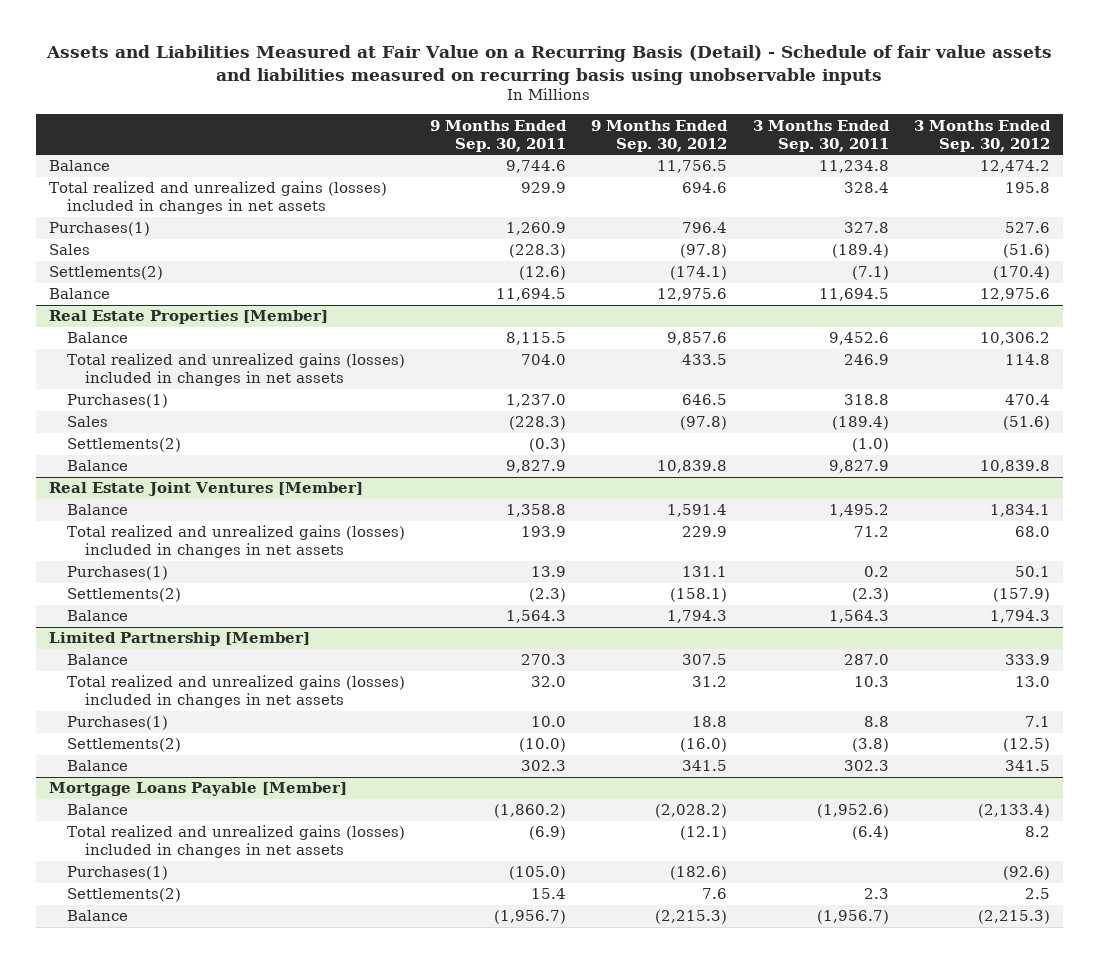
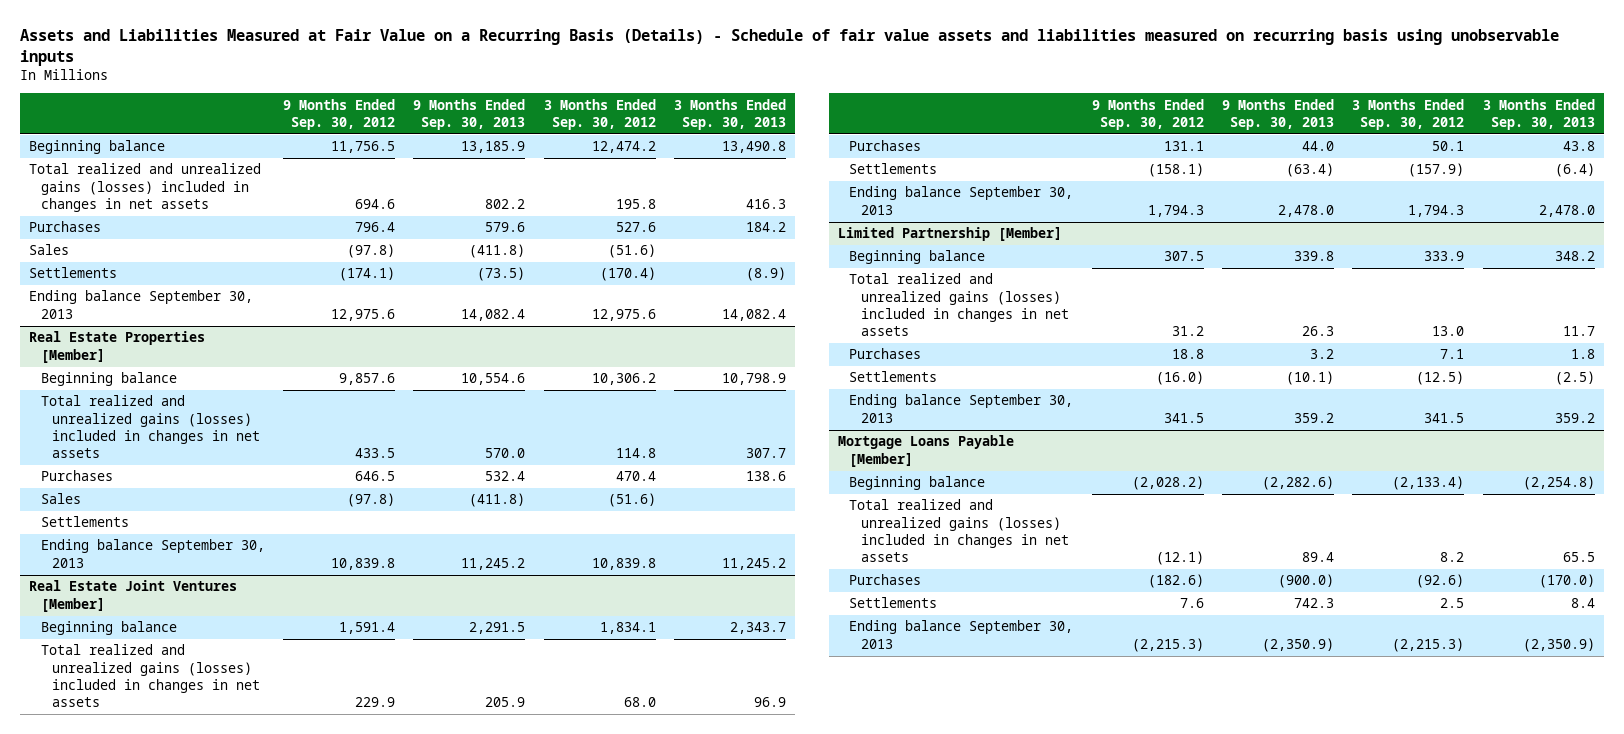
- Assets and Liabilities Measured at Fair Value on a Recurring Basis (Detail) - Schedule of fair value assets and liabilities measured on recurring basis using unobservable inputs
+ Assets and Liabilities Measured at Fair Value on a Recurring Basis (Details) - Schedule of fair value assets and liabilities measured on recurring basis using unobservable inputs
- | 9 Months Ended Sep. 30, 2011 | 9 Months Ended Sep. 30, 2012 | 3 Months Ended Sep. 30, 2011 | 3 Months Ended Sep. 30, 2012
+ | 9 Months Ended Sep. 30, 2012 | 9 Months Ended Sep. 30, 2013 | 3 Months Ended Sep. 30, 2012 | 3 Months Ended Sep. 30, 2013
- Balance | 9,744.6 | 11,756.5 | 11,234.8 | 12,474.2
+ Beginning balance | 11,756.5 | 13,185.9 | 12,474.2 | 13,490.8
- Purchases(1) | 1,260.9 | 796.4 | 327.8 | 527.6
+ Purchases | 796.4 | 579.6 | 527.6 | 184.2
- Settlements(2) | (12.6) | (174.1) | (7.1) | (170.4)
- Balance | 11,694.5 | 12,975.6 | 11,694.5 | 12,975.6
+ Settlements | (174.1) | (73.5) | (170.4) | (8.9)
+ Ending balance September 30, 2013 | 12,975.6 | 14,082.4 | 12,975.6 | 14,082.4
@ Real Estate Properties [Member]
- Balance | 8,115.5 | 9,857.6 | 9,452.6 | 10,306.2
+ Beginning balance | 9,857.6 | 10,554.6 | 10,306.2 | 10,798.9
- Purchases(1) | 1,237.0 | 646.5 | 318.8 | 470.4
+ Purchases | 646.5 | 532.4 | 470.4 | 138.6
- Settlements(2) | (0.3) | | (1.0) |
- Balance | 9,827.9 | 10,839.8 | 9,827.9 | 10,839.8
+ Settlements
+ Ending balance September 30, 2013 | 10,839.8 | 11,245.2 | 10,839.8 | 11,245.2
@ Real Estate Joint Ventures [Member]
- Balance | 1,358.8 | 1,591.4 | 1,495.2 | 1,834.1
+ Beginning balance | 1,591.4 | 2,291.5 | 1,834.1 | 2,343.7
- Purchases(1) | 13.9 | 131.1 | 0.2 | 50.1
- Settlements(2) | (2.3) | (158.1) | (2.3) | (157.9)
- Balance | 1,564.3 | 1,794.3 | 1,564.3 | 1,794.3
+ Purchases | 131.1 | 44.0 | 50.1 | 43.8
+ Settlements | (158.1) | (63.4) | (157.9) | (6.4)
+ Ending balance September 30, 2013 | 1,794.3 | 2,478.0 | 1,794.3 | 2,478.0
@ Limited Partnership [Member]
- Balance | 270.3 | 307.5 | 287.0 | 333.9
+ Beginning balance | 307.5 | 339.8 | 333.9 | 348.2
- Purchases(1) | 10.0 | 18.8 | 8.8 | 7.1
- Settlements(2) | (10.0) | (16.0) | (3.8) | (12.5)
- Balance | 302.3 | 341.5 | 302.3 | 341.5
+ Purchases | 18.8 | 3.2 | 7.1 | 1.8
+ Settlements | (16.0) | (10.1) | (12.5) | (2.5)
+ Ending balance September 30, 2013 | 341.5 | 359.2 | 341.5 | 359.2
@ Mortgage Loans Payable [Member]
- Balance | (1,860.2) | (2,028.2) | (1,952.6) | (2,133.4)
+ Beginning balance | (2,028.2) | (2,282.6) | (2,133.4) | (2,254.8)
- Purchases(1) | (105.0) | (182.6) | | (92.6)
- Settlements(2) | 15.4 | 7.6 | 2.3 | 2.5
- Balance | (1,956.7) | (2,215.3) | (1,956.7) | (2,215.3)
+ Purchases | (182.6) | (900.0) | (92.6) | (170.0)
+ Settlements | 7.6 | 742.3 | 2.5 | 8.4
+ Ending balance September 30, 2013 | (2,215.3) | (2,350.9) | (2,215.3) | (2,350.9)

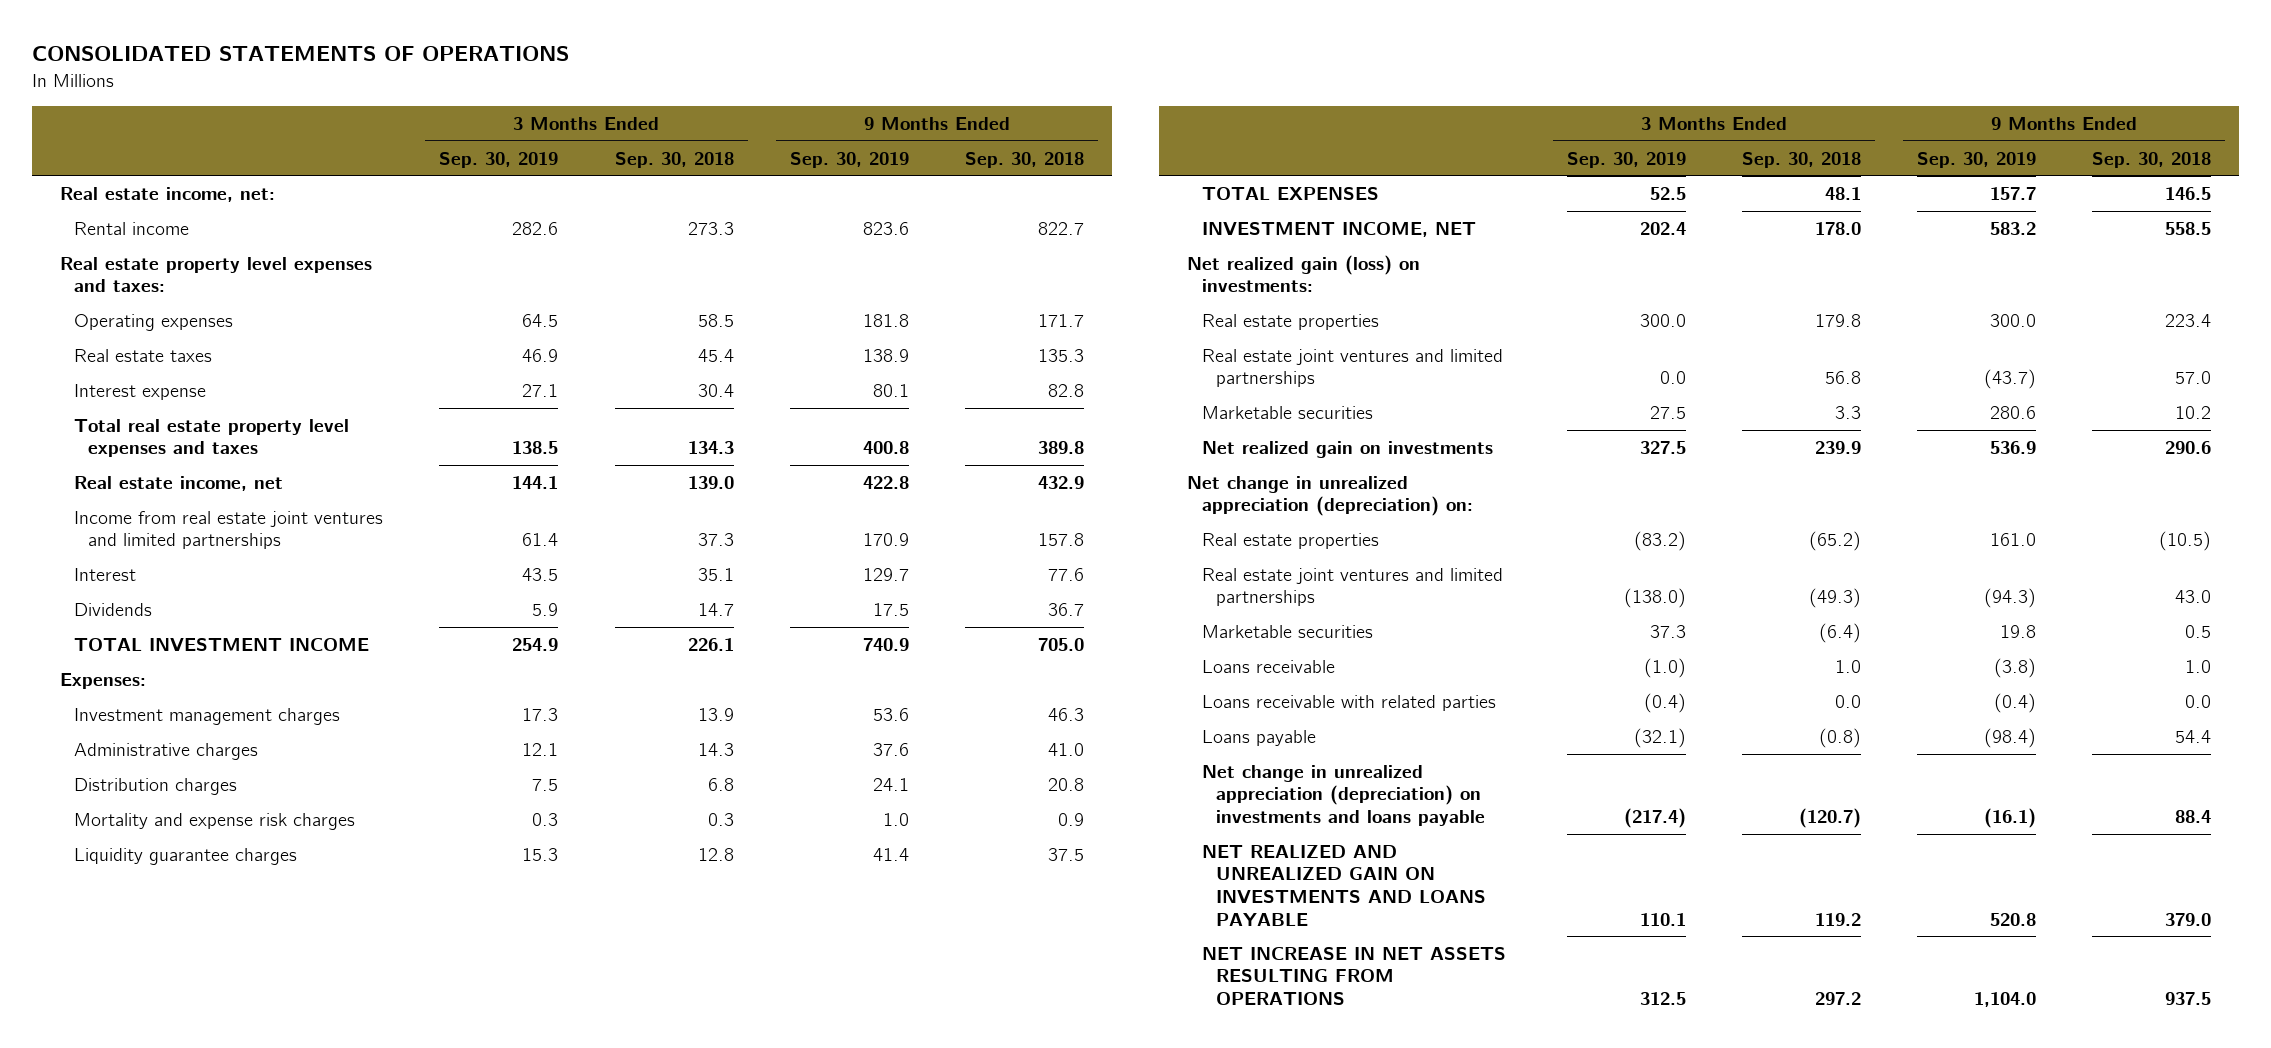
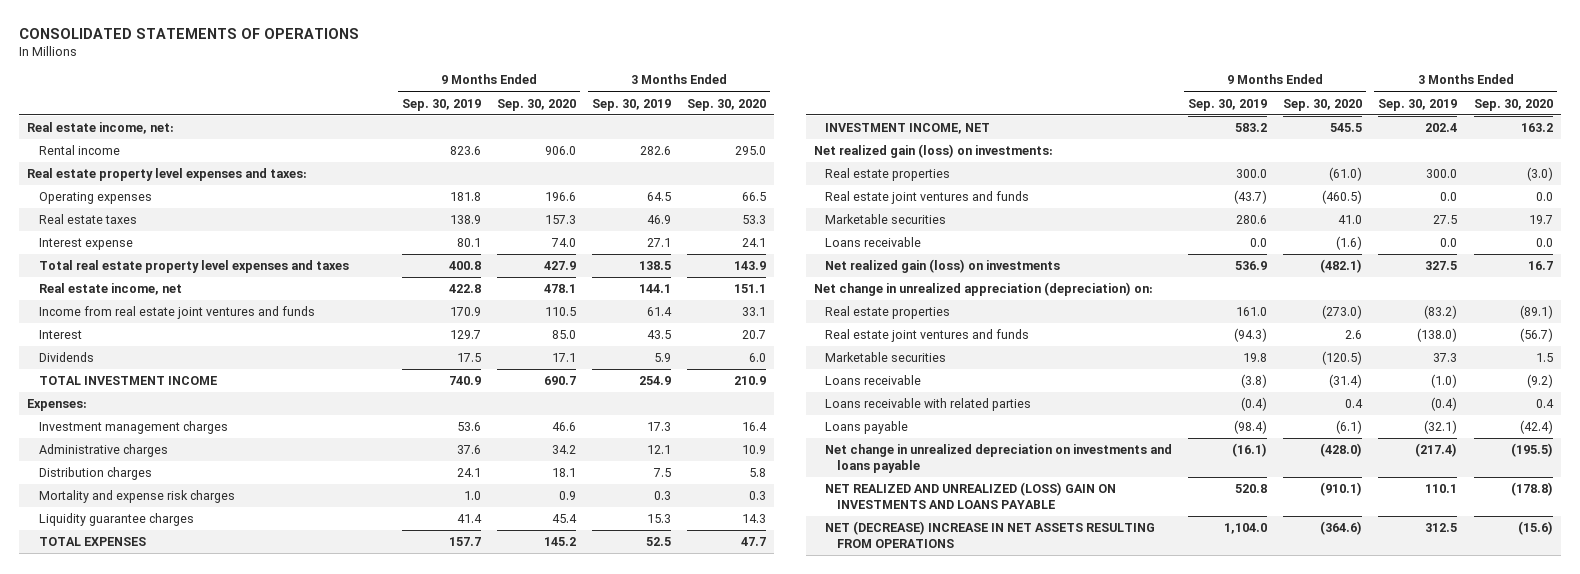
- | 3 Months Ended Sep. 30, 2019 | 3 Months Ended Sep. 30, 2018 | 9 Months Ended Sep. 30, 2019 | 9 Months Ended Sep. 30, 2018
+ | 9 Months Ended Sep. 30, 2019 | 9 Months Ended Sep. 30, 2020 | 3 Months Ended Sep. 30, 2019 | 3 Months Ended Sep. 30, 2020
- Income from real estate joint ventures and limited partnerships | 61.4 | 37.3 | 170.9 | 157.8
+ Income from real estate joint ventures and funds | 170.9 | 110.5 | 61.4 | 33.1
- Real estate joint ventures and limited partnerships | 0.0 | 56.8 | (43.7) | 57.0
+ Real estate joint ventures and funds | (43.7) | (460.5) | 0.0 | 0.0
- Net realized gain on investments | 327.5 | 239.9 | 536.9 | 290.6
+ Loans receivable | 0.0 | (1.6) | 0.0 | 0.0
+ Net realized gain (loss) on investments | 536.9 | (482.1) | 327.5 | 16.7
- Real estate joint ventures and limited partnerships | (138.0) | (49.3) | (94.3) | 43.0
+ Real estate joint ventures and funds | (94.3) | 2.6 | (138.0) | (56.7)
- Net change in unrealized appreciation (depreciation) on investments and loans payable | (217.4) | (120.7) | (16.1) | 88.4
- NET REALIZED AND UNREALIZED GAIN ON INVESTMENTS AND LOANS PAYABLE | 110.1 | 119.2 | 520.8 | 379.0
- NET INCREASE IN NET ASSETS RESULTING FROM OPERATIONS | 312.5 | 297.2 | 1,104.0 | 937.5
+ Net change in unrealized depreciation on investments and loans payable | (16.1) | (428.0) | (217.4) | (195.5)
+ NET REALIZED AND UNREALIZED (LOSS) GAIN ON INVESTMENTS AND LOANS PAYABLE | 520.8 | (910.1) | 110.1 | (178.8)
+ NET (DECREASE) INCREASE IN NET ASSETS RESULTING FROM OPERATIONS | 1,104.0 | (364.6) | 312.5 | (15.6)

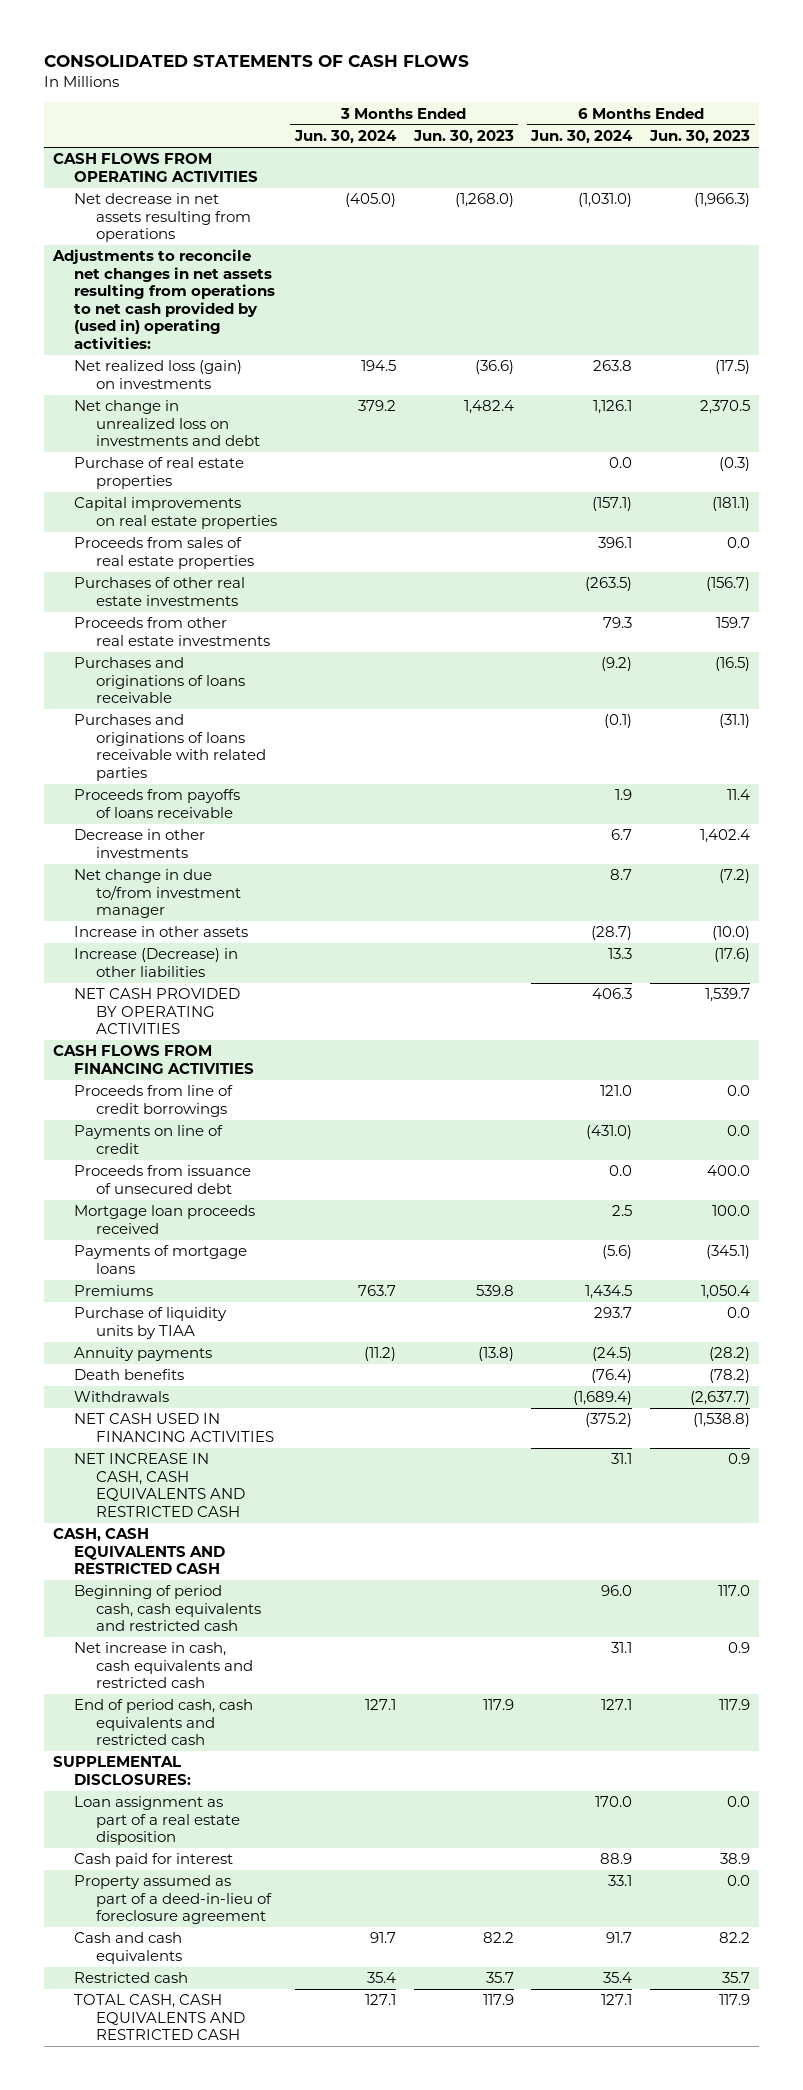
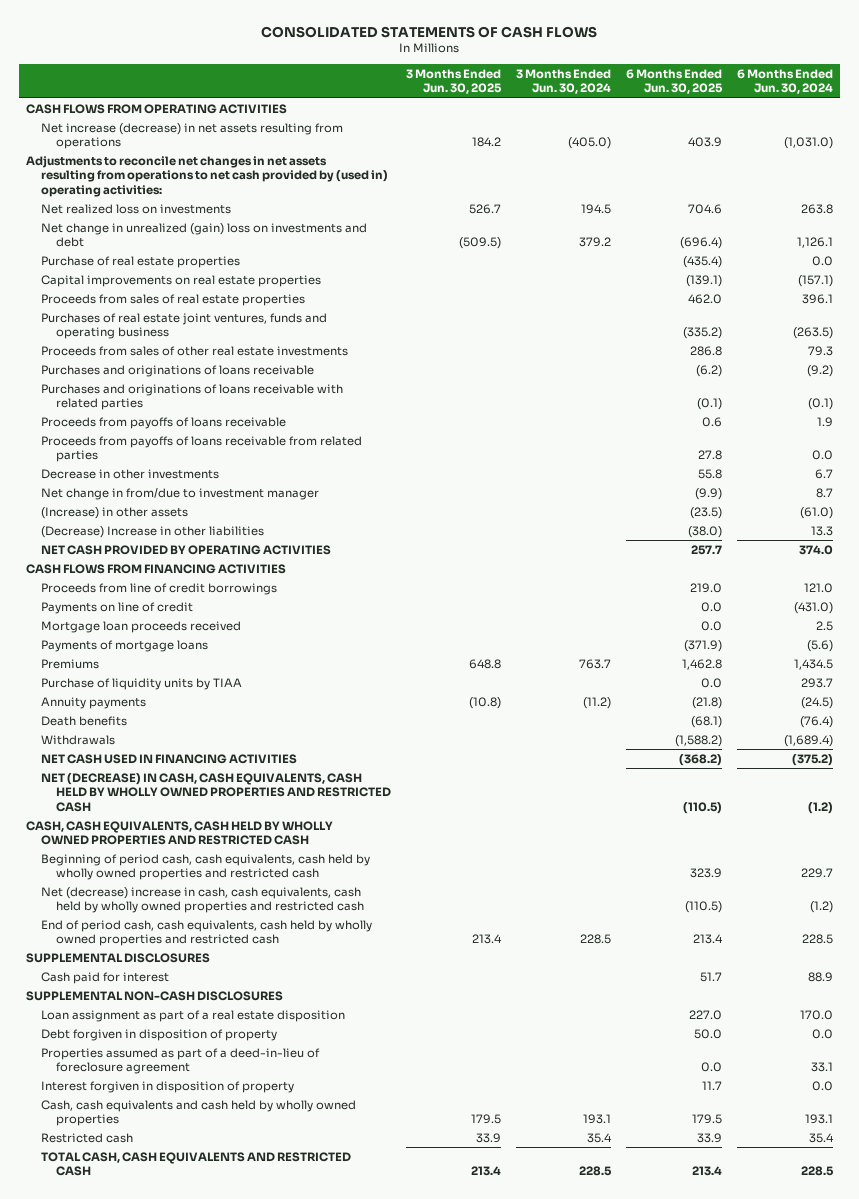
- | 3 Months Ended Jun. 30, 2024 | 3 Months Ended Jun. 30, 2023 | 6 Months Ended Jun. 30, 2024 | 6 Months Ended Jun. 30, 2023
+ | 3 Months Ended Jun. 30, 2025 | 3 Months Ended Jun. 30, 2024 | 6 Months Ended Jun. 30, 2025 | 6 Months Ended Jun. 30, 2024
- Net decrease in net assets resulting from operations | (405.0) | (1,268.0) | (1,031.0) | (1,966.3)
+ Net increase (decrease) in net assets resulting from operations | 184.2 | (405.0) | 403.9 | (1,031.0)
- Net realized loss (gain) on investments | 194.5 | (36.6) | 263.8 | (17.5)
- Net change in unrealized loss on investments and debt | 379.2 | 1,482.4 | 1,126.1 | 2,370.5
+ Net realized loss on investments | 526.7 | 194.5 | 704.6 | 263.8
+ Net change in unrealized (gain) loss on investments and debt | (509.5) | 379.2 | (696.4) | 1,126.1
- Purchases of other real estate investments | | | (263.5) | (156.7)
- Proceeds from other real estate investments | | | 79.3 | 159.7
+ Purchases of real estate joint ventures, funds and operating business | | | (335.2) | (263.5)
+ Proceeds from sales of other real estate investments | | | 286.8 | 79.3
+ Proceeds from payoffs of loans receivable from related parties | | | 27.8 | 0.0
- Net change in due to/from investment manager | | | 8.7 | (7.2)
- Increase in other assets | | | (28.7) | (10.0)
- Increase (Decrease) in other liabilities | | | 13.3 | (17.6)
- NET CASH PROVIDED BY OPERATING ACTIVITIES | | | 406.3 | 1,539.7
+ Net change in from/due to investment manager | | | (9.9) | 8.7
+ (Increase) in other assets | | | (23.5) | (61.0)
+ (Decrease) Increase in other liabilities | | | (38.0) | 13.3
+ NET CASH PROVIDED BY OPERATING ACTIVITIES | | | 257.7 | 374.0
- Proceeds from issuance of unsecured debt | | | 0.0 | 400.0
- NET INCREASE IN CASH, CASH EQUIVALENTS AND RESTRICTED CASH | | | 31.1 | 0.9
- CASH, CASH EQUIVALENTS AND RESTRICTED CASH
- Beginning of period cash, cash equivalents and restricted cash | | | 96.0 | 117.0
- Net increase in cash, cash equivalents and restricted cash | | | 31.1 | 0.9
- End of period cash, cash equivalents and restricted cash | 127.1 | 117.9 | 127.1 | 117.9
- SUPPLEMENTAL DISCLOSURES:
+ NET (DECREASE) IN CASH, CASH EQUIVALENTS, CASH HELD BY WHOLLY OWNED PROPERTIES AND RESTRICTED CASH | | | (110.5) | (1.2)
+ CASH, CASH EQUIVALENTS, CASH HELD BY WHOLLY OWNED PROPERTIES AND RESTRICTED CASH
+ Beginning of period cash, cash equivalents, cash held by wholly owned properties and restricted cash | | | 323.9 | 229.7
+ Net (decrease) increase in cash, cash equivalents, cash held by wholly owned properties and restricted cash | | | (110.5) | (1.2)
+ End of period cash, cash equivalents, cash held by wholly owned properties and restricted cash | 213.4 | 228.5 | 213.4 | 228.5
+ SUPPLEMENTAL DISCLOSURES
- Property assumed as part of a deed-in-lieu of foreclosure agreement | | | 33.1 | 0.0
- Cash and cash equivalents | 91.7 | 82.2 | 91.7 | 82.2
+ SUPPLEMENTAL NON-CASH DISCLOSURES
moved down: Loan assignment as part of a real estate disposition | | | 227.0 | 170.0
+ Debt forgiven in disposition of property | | | 50.0 | 0.0
+ Properties assumed as part of a deed-in-lieu of foreclosure agreement | | | 0.0 | 33.1
+ Interest forgiven in disposition of property | | | 11.7 | 0.0
+ Cash, cash equivalents and cash held by wholly owned properties | 179.5 | 193.1 | 179.5 | 193.1
- TOTAL CASH, CASH EQUIVALENTS AND RESTRICTED CASH | 127.1 | 117.9 | 127.1 | 117.9
+ TOTAL CASH, CASH EQUIVALENTS AND RESTRICTED CASH | 213.4 | 228.5 | 213.4 | 228.5

